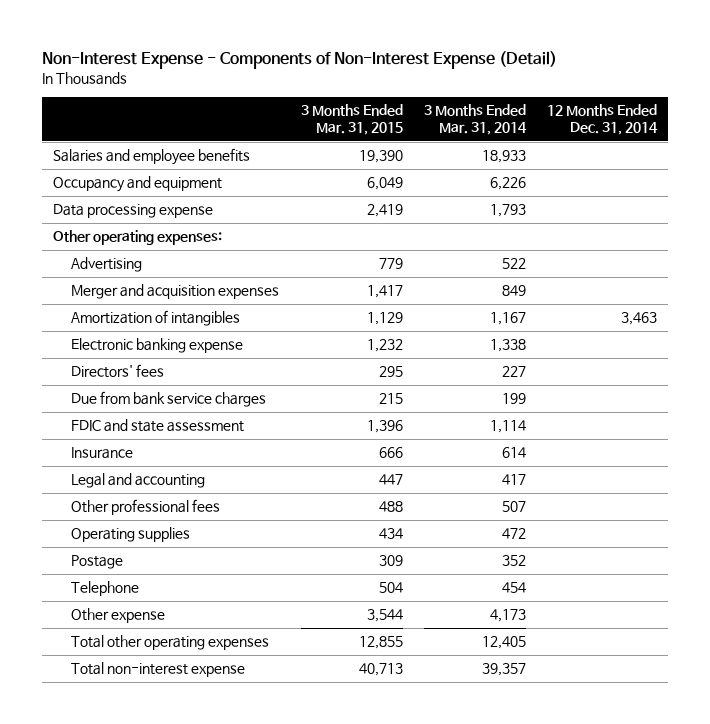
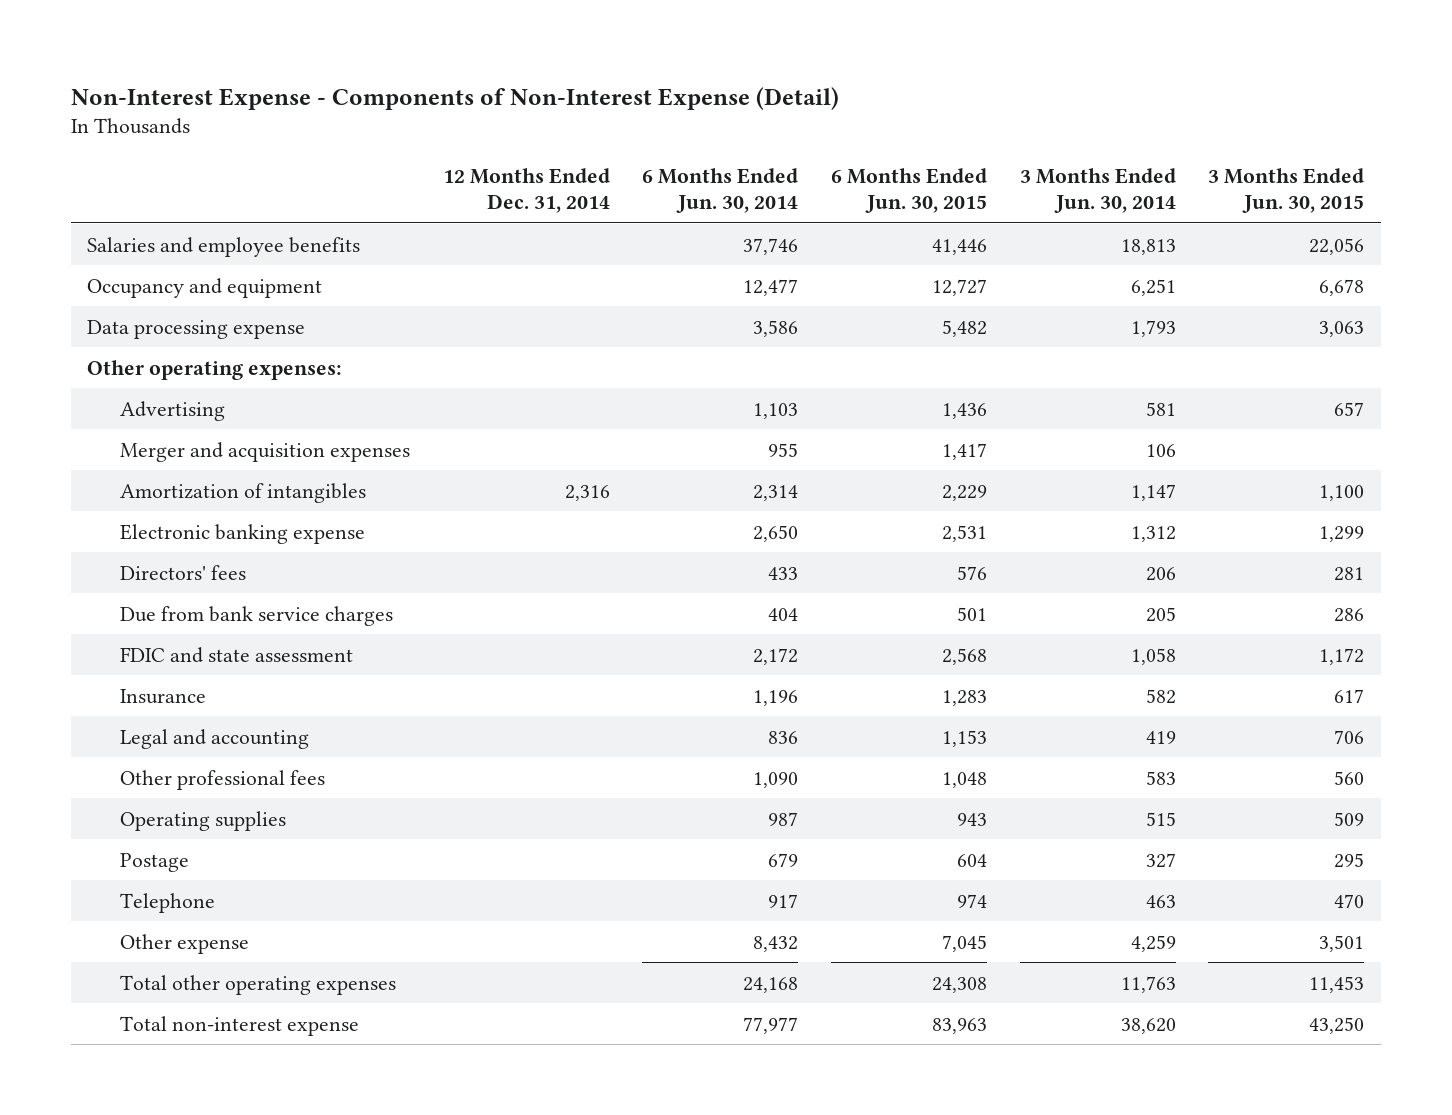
- | 3 Months Ended Mar. 31, 2015 | 3 Months Ended Mar. 31, 2014 | 12 Months Ended Dec. 31, 2014
+ | 12 Months Ended Dec. 31, 2014 | 6 Months Ended Jun. 30, 2014 | 6 Months Ended Jun. 30, 2015 | 3 Months Ended Jun. 30, 2014 | 3 Months Ended Jun. 30, 2015
- Amortization of intangibles | 1,129 | 1,167 | 3,463
+ Amortization of intangibles | 2,316 | 2,314 | 2,229 | 1,147 | 1,100

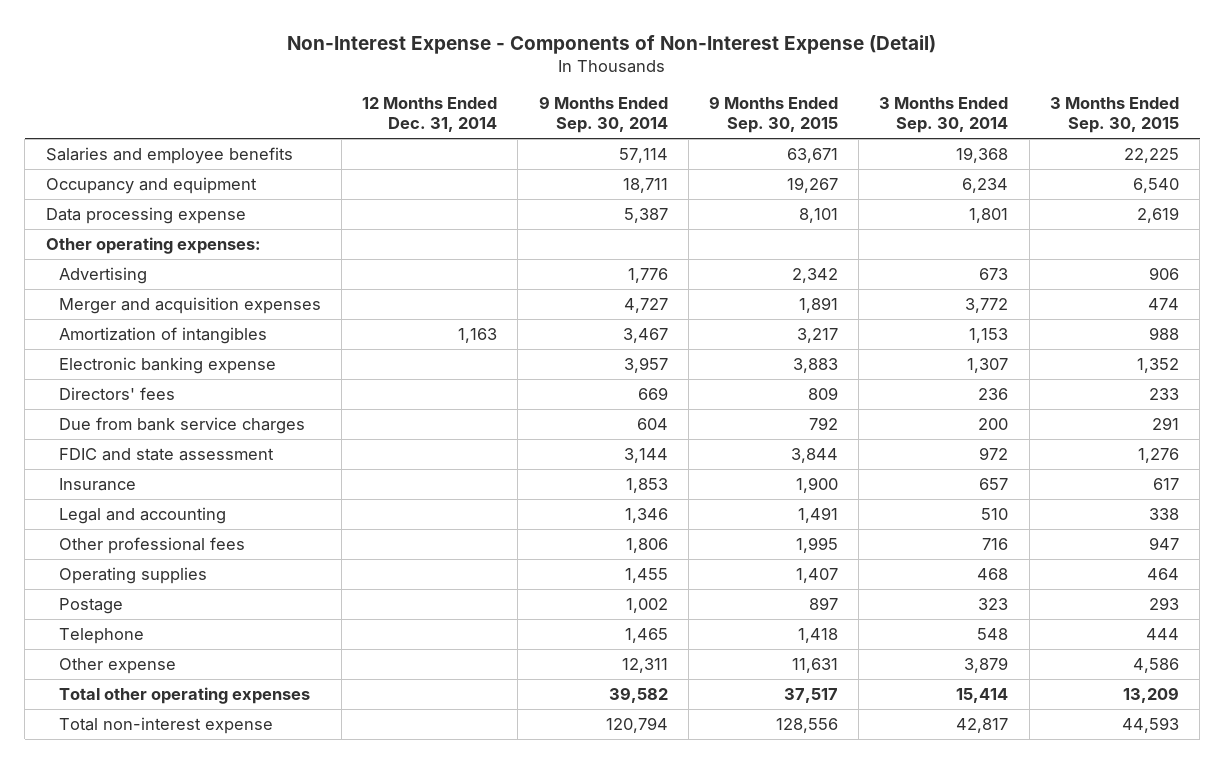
- | 12 Months Ended Dec. 31, 2014 | 6 Months Ended Jun. 30, 2014 | 6 Months Ended Jun. 30, 2015 | 3 Months Ended Jun. 30, 2014 | 3 Months Ended Jun. 30, 2015
+ | 12 Months Ended Dec. 31, 2014 | 9 Months Ended Sep. 30, 2014 | 9 Months Ended Sep. 30, 2015 | 3 Months Ended Sep. 30, 2014 | 3 Months Ended Sep. 30, 2015
- Amortization of intangibles | 2,316 | 2,314 | 2,229 | 1,147 | 1,100
+ Amortization of intangibles | 1,163 | 3,467 | 3,217 | 1,153 | 988

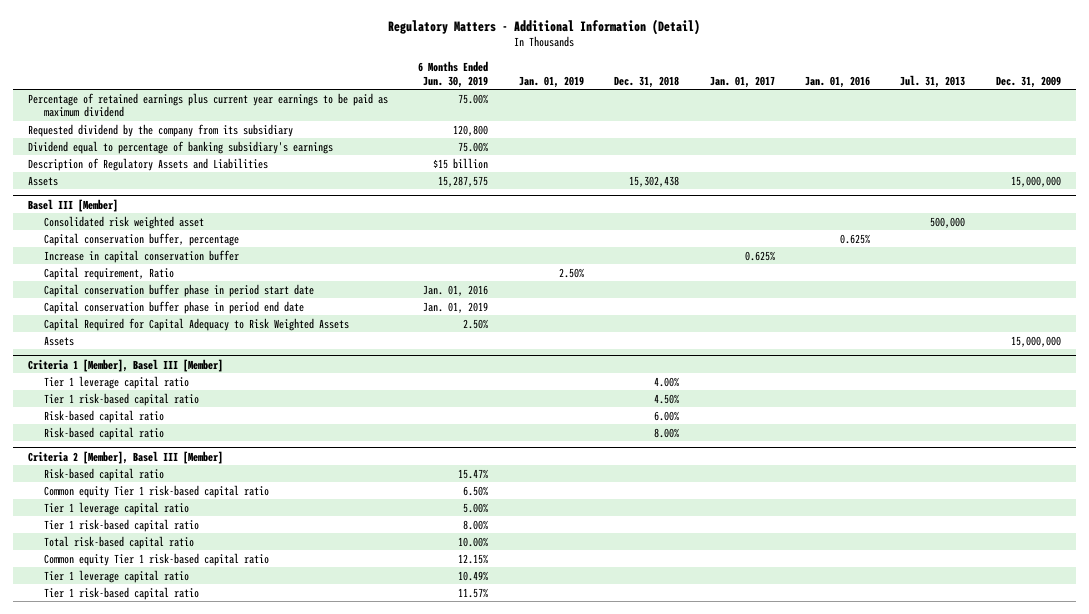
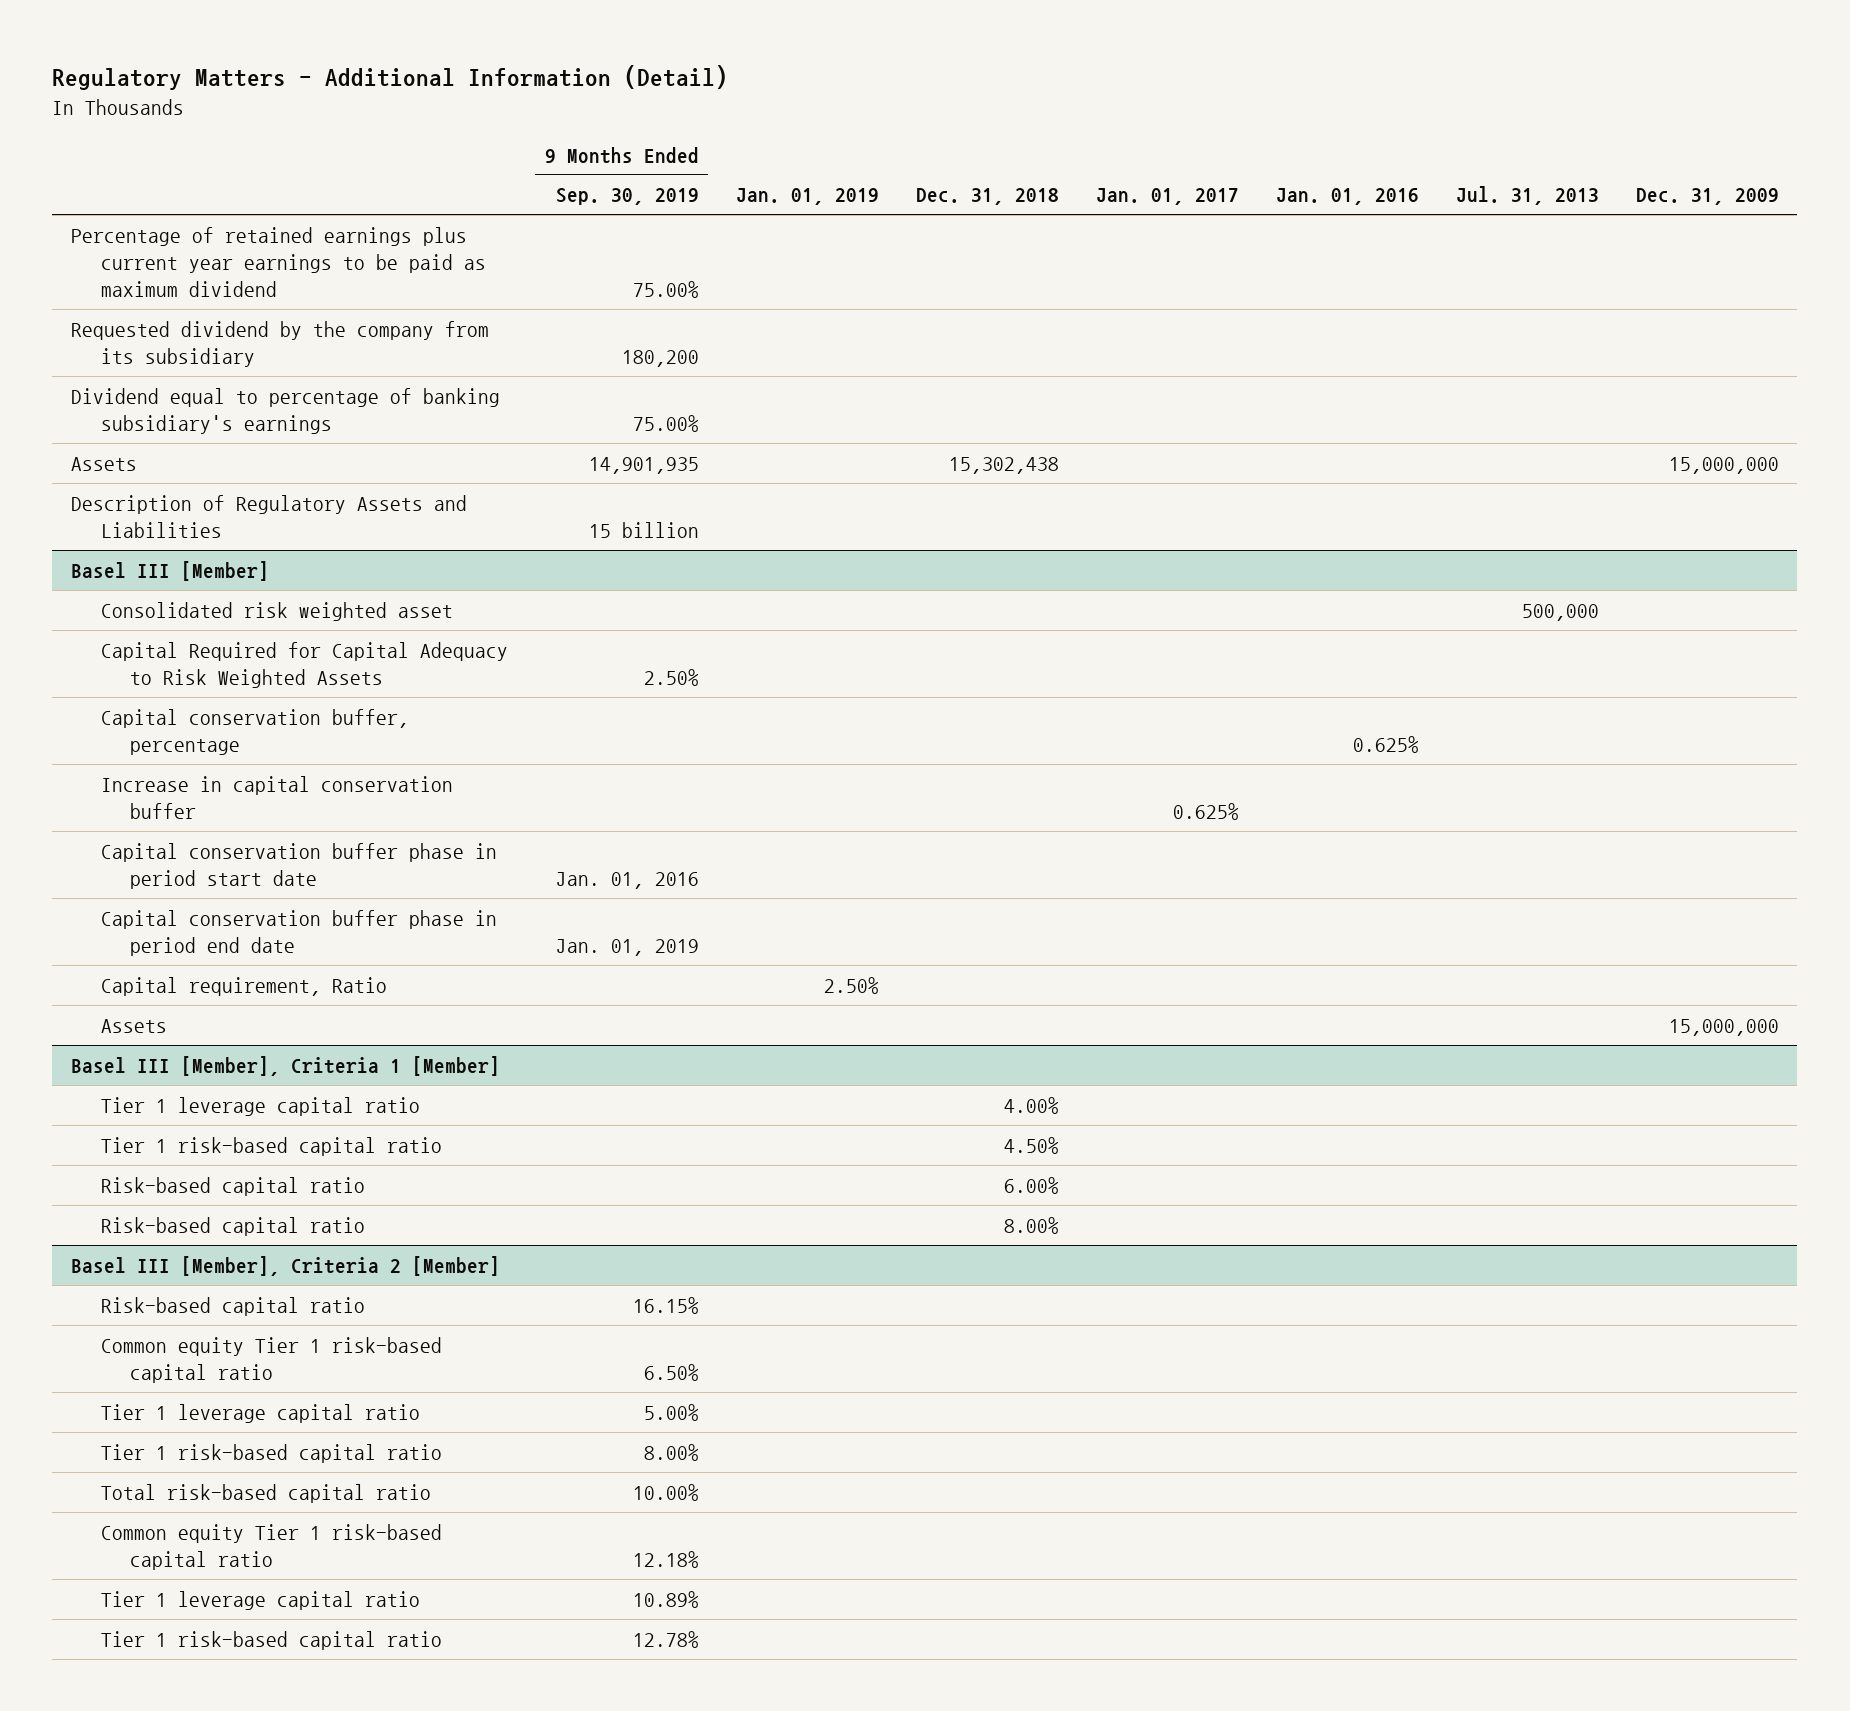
- | 6 Months Ended Jun. 30, 2019 | Jan. 01, 2019 | Dec. 31, 2018 | Jan. 01, 2017 | Jan. 01, 2016 | Jul. 31, 2013 | Dec. 31, 2009
+ | 9 Months Ended Sep. 30, 2019 | Jan. 01, 2019 | Dec. 31, 2018 | Jan. 01, 2017 | Jan. 01, 2016 | Jul. 31, 2013 | Dec. 31, 2009
moved down: Description of Regulatory Assets and Liabilities | 15 billion | | | | | |
@ Basel III [Member]
moved up: Capital Required for Capital Adequacy to Risk Weighted Assets | 2.50% | | | | | |
moved down: Capital requirement, Ratio | | 2.50% | | | | |
- Criteria 1 [Member], Basel III [Member]
+ Basel III [Member], Criteria 1 [Member]
- Criteria 2 [Member], Basel III [Member]
+ Basel III [Member], Criteria 2 [Member]

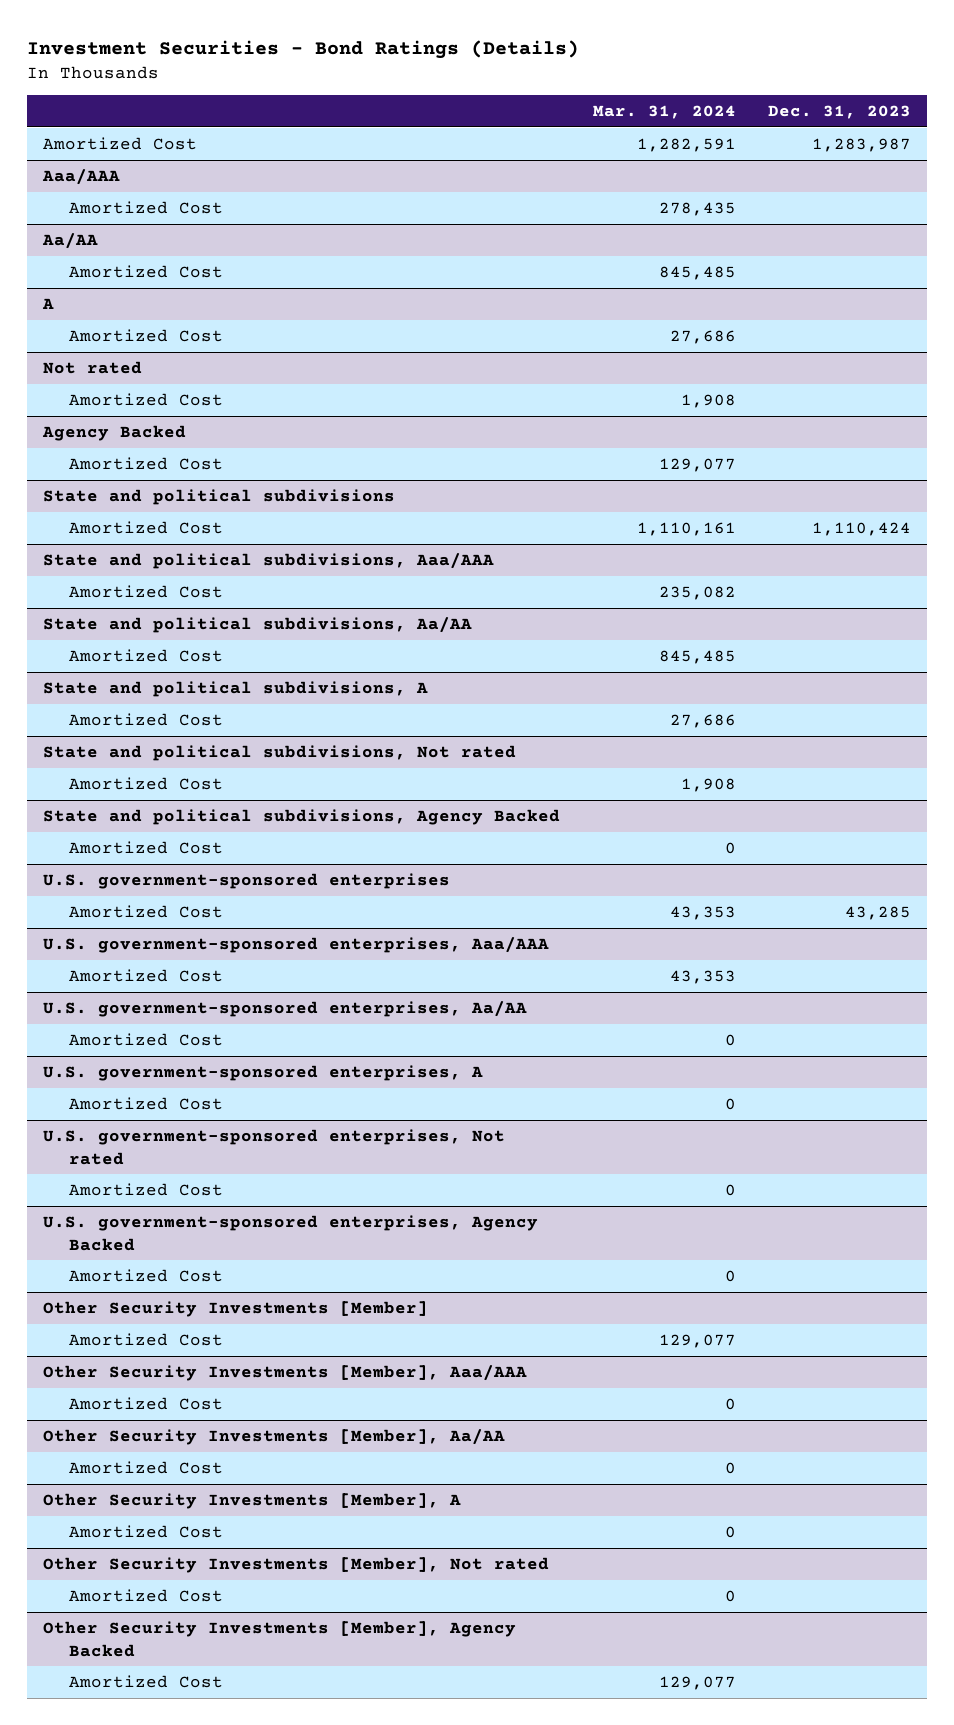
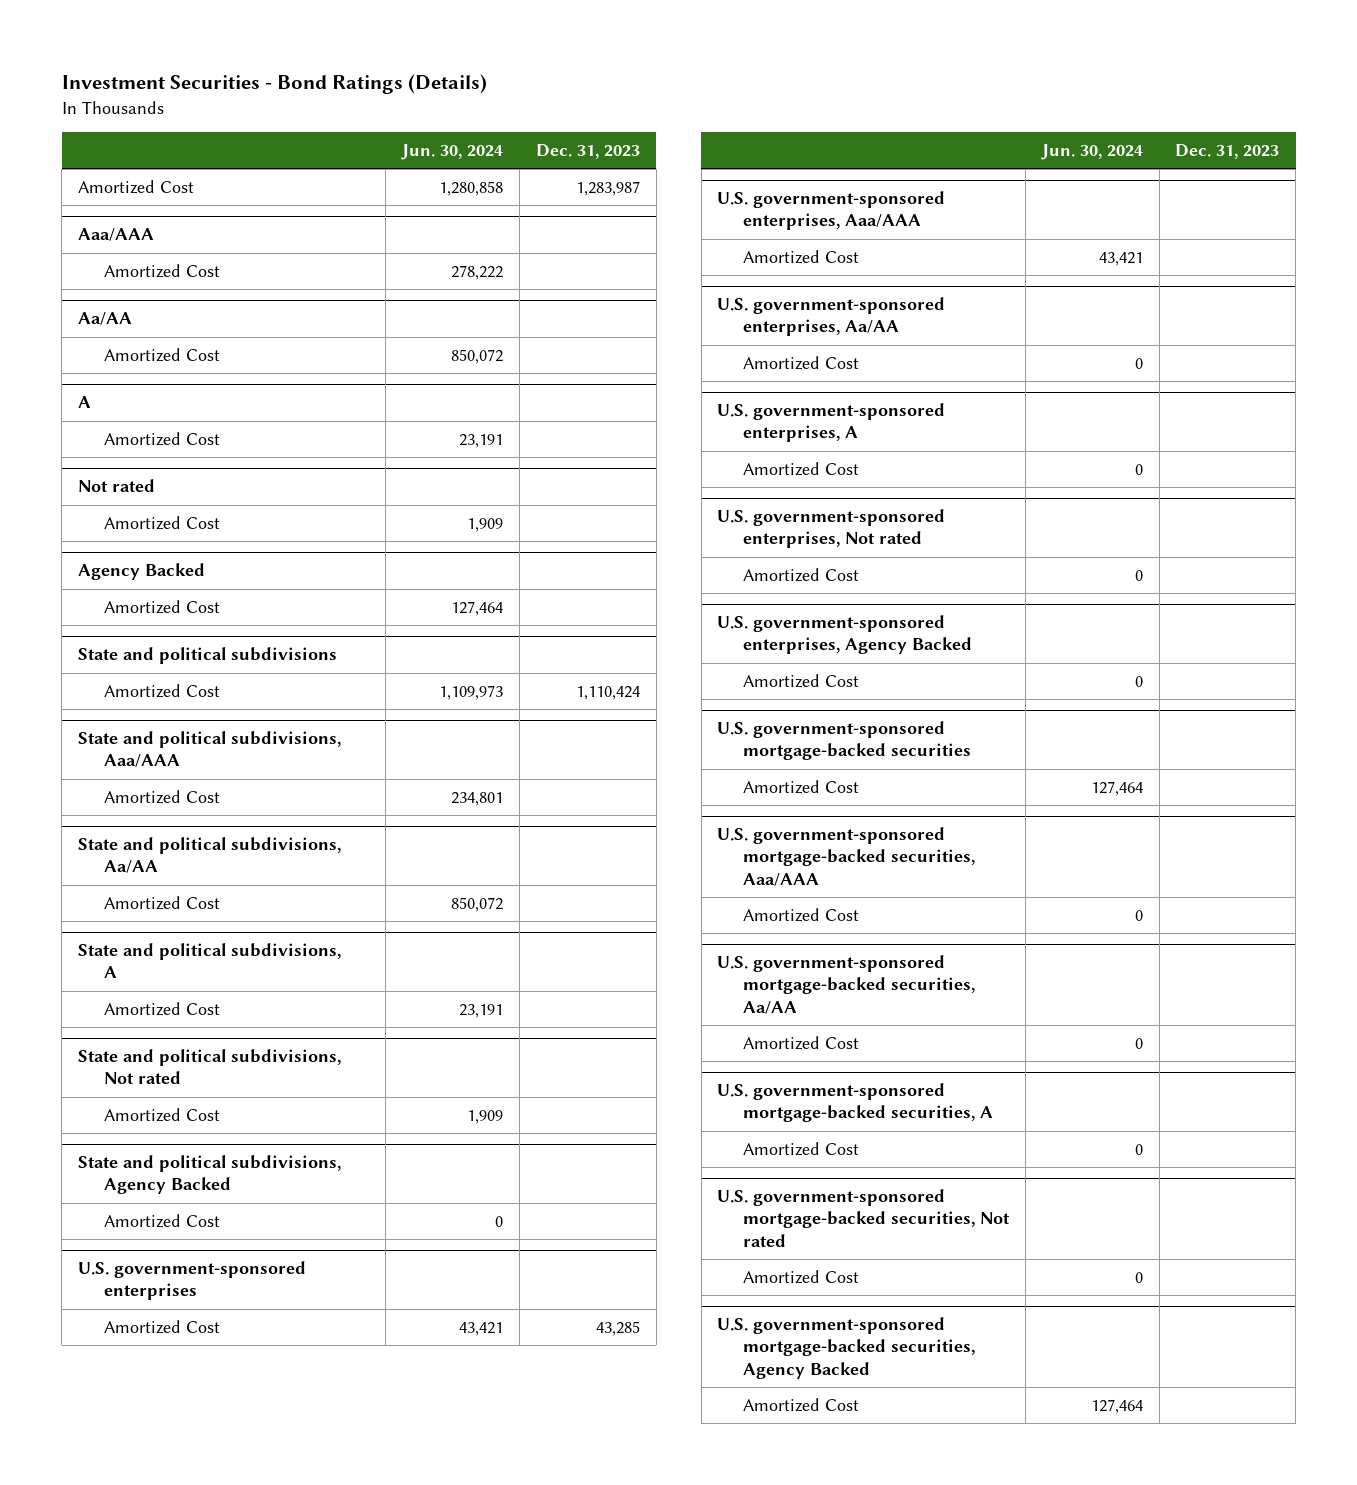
- | Mar. 31, 2024 | Dec. 31, 2023
+ | Jun. 30, 2024 | Dec. 31, 2023
- Other Security Investments [Member]
+ U.S. government-sponsored mortgage-backed securities
- Other Security Investments [Member], Aaa/AAA
- Amortized Cost | 0 |
- Other Security Investments [Member], Aa/AA
- Amortized Cost | 0 |
- Other Security Investments [Member], A
- Amortized Cost | 0 |
- Other Security Investments [Member], Not rated
- Amortized Cost | 0 |
- Other Security Investments [Member], Agency Backed
- Amortized Cost | 129,077 |
+ U.S. government-sponsored mortgage-backed securities, Aaa/AAA
+ Amortized Cost | 0 |
+ U.S. government-sponsored mortgage-backed securities, Aa/AA
+ Amortized Cost | 0 |
+ U.S. government-sponsored mortgage-backed securities, A
+ Amortized Cost | 0 |
+ U.S. government-sponsored mortgage-backed securities, Not rated
+ Amortized Cost | 0 |
+ U.S. government-sponsored mortgage-backed securities, Agency Backed
+ Amortized Cost | 127,464 |

